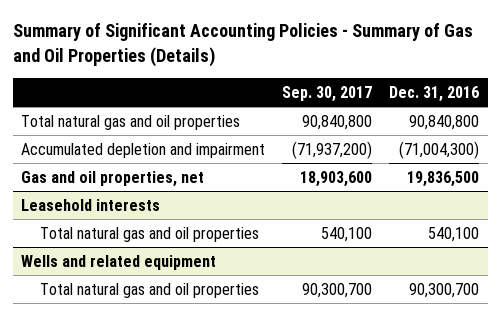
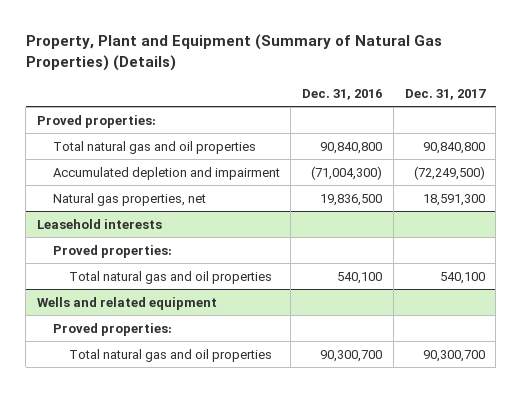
- Summary of Significant Accounting Policies - Summary of Gas and Oil Properties (Details)
+ Property, Plant and Equipment (Summary of Natural Gas Properties) (Details)
- | Sep. 30, 2017 | Dec. 31, 2016
+ | Dec. 31, 2016 | Dec. 31, 2017
+ Proved properties:
- Gas and oil properties, net | 18,903,600 | 19,836,500
+ Natural gas properties, net | 19,836,500 | 18,591,300
@ Leasehold interests
+ Proved properties:
@ Wells and related equipment
+ Proved properties:

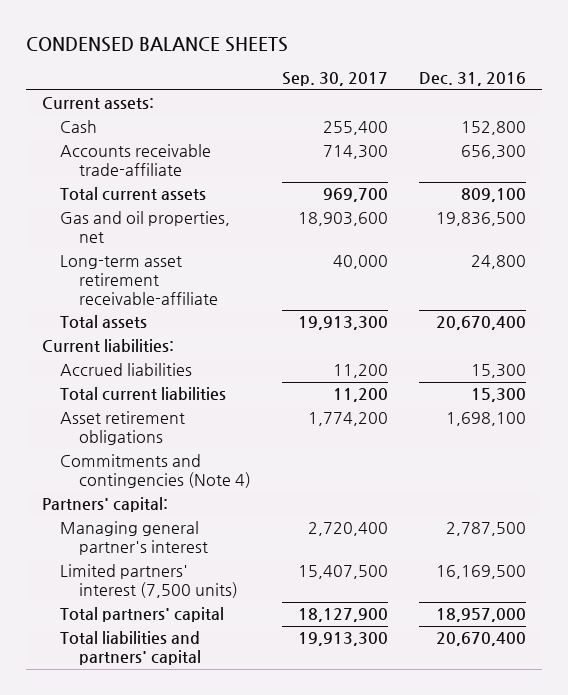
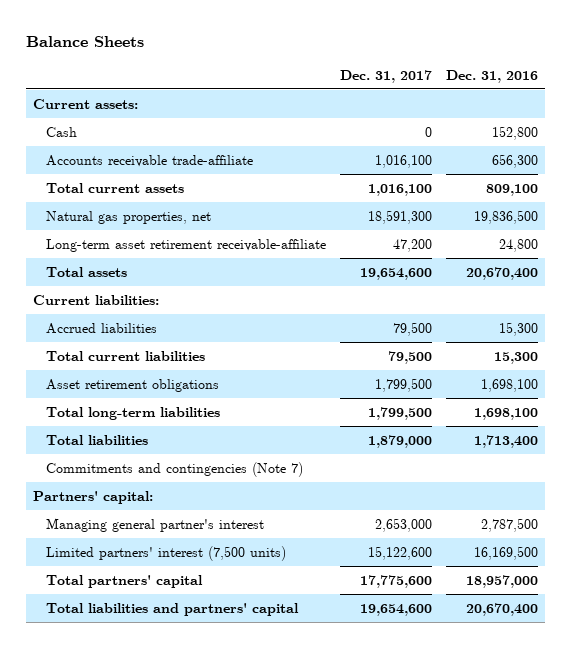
- CONDENSED BALANCE SHEETS
+ Balance Sheets
- | Sep. 30, 2017 | Dec. 31, 2016
+ | Dec. 31, 2017 | Dec. 31, 2016
- Gas and oil properties, net | 18,903,600 | 19,836,500
+ Natural gas properties, net | 18,591,300 | 19,836,500
- Commitments and contingencies (Note 4)
+ Total long-term liabilities | 1,799,500 | 1,698,100
+ Total liabilities | 1,879,000 | 1,713,400
+ Commitments and contingencies (Note 7)

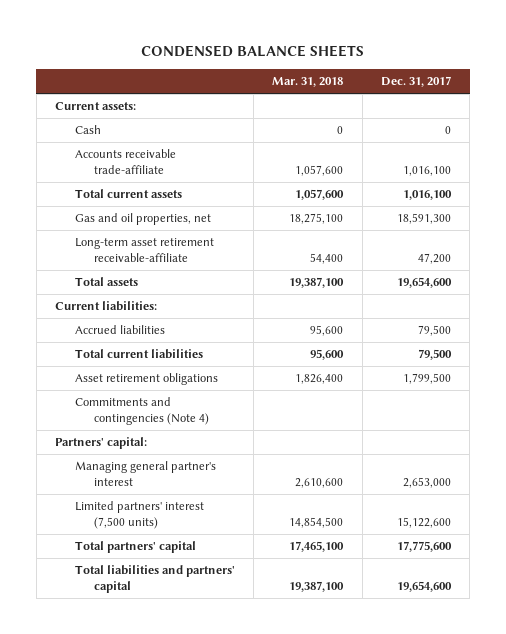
- Balance Sheets
+ CONDENSED BALANCE SHEETS
- | Dec. 31, 2017 | Dec. 31, 2016
+ | Mar. 31, 2018 | Dec. 31, 2017
- Natural gas properties, net | 18,591,300 | 19,836,500
+ Gas and oil properties, net | 18,275,100 | 18,591,300
- Total long-term liabilities | 1,799,500 | 1,698,100
- Total liabilities | 1,879,000 | 1,713,400
- Commitments and contingencies (Note 7)
+ Commitments and contingencies (Note 4)

